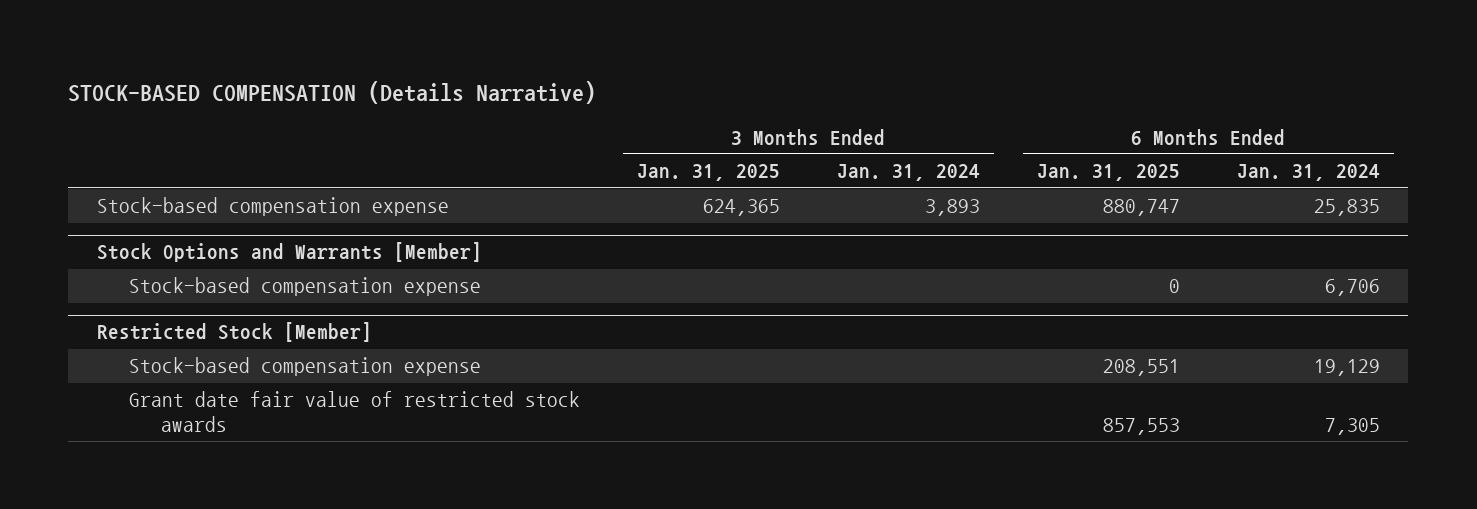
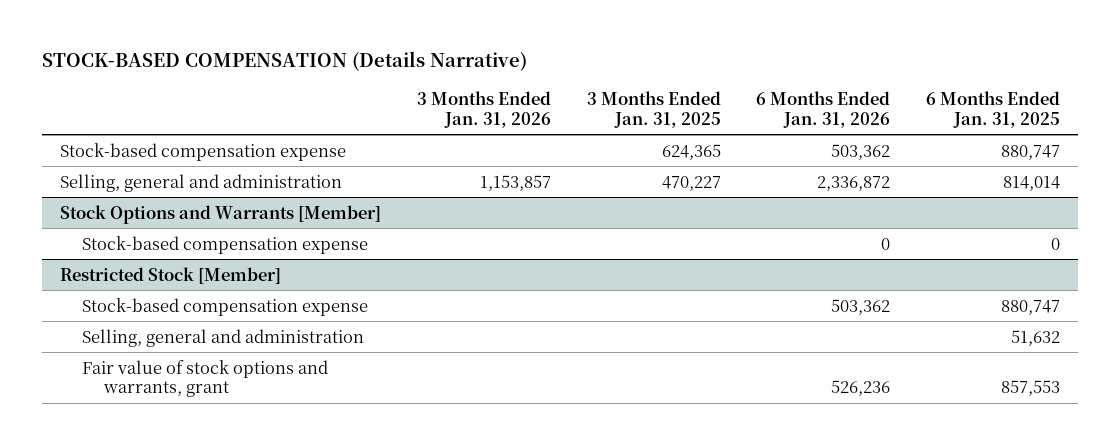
- | 3 Months Ended Jan. 31, 2025 | 3 Months Ended Jan. 31, 2024 | 6 Months Ended Jan. 31, 2025 | 6 Months Ended Jan. 31, 2024
+ | 3 Months Ended Jan. 31, 2026 | 3 Months Ended Jan. 31, 2025 | 6 Months Ended Jan. 31, 2026 | 6 Months Ended Jan. 31, 2025
+ Selling, general and administration | 1,153,857 | 470,227 | 2,336,872 | 814,014
@ Restricted Stock [Member]
- Stock-based compensation expense | | | 208,551 | 19,129
- Grant date fair value of restricted stock awards | | | 857,553 | 7,305
+ Stock-based compensation expense | | | 503,362 | 880,747
+ Selling, general and administration | | | | 51,632
+ Fair value of stock options and warrants, grant | | | 526,236 | 857,553

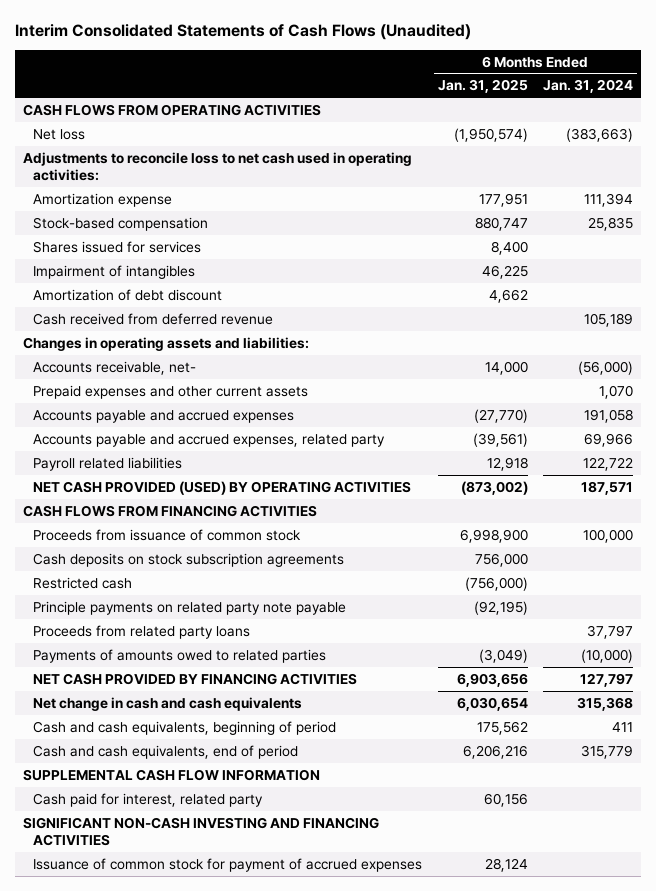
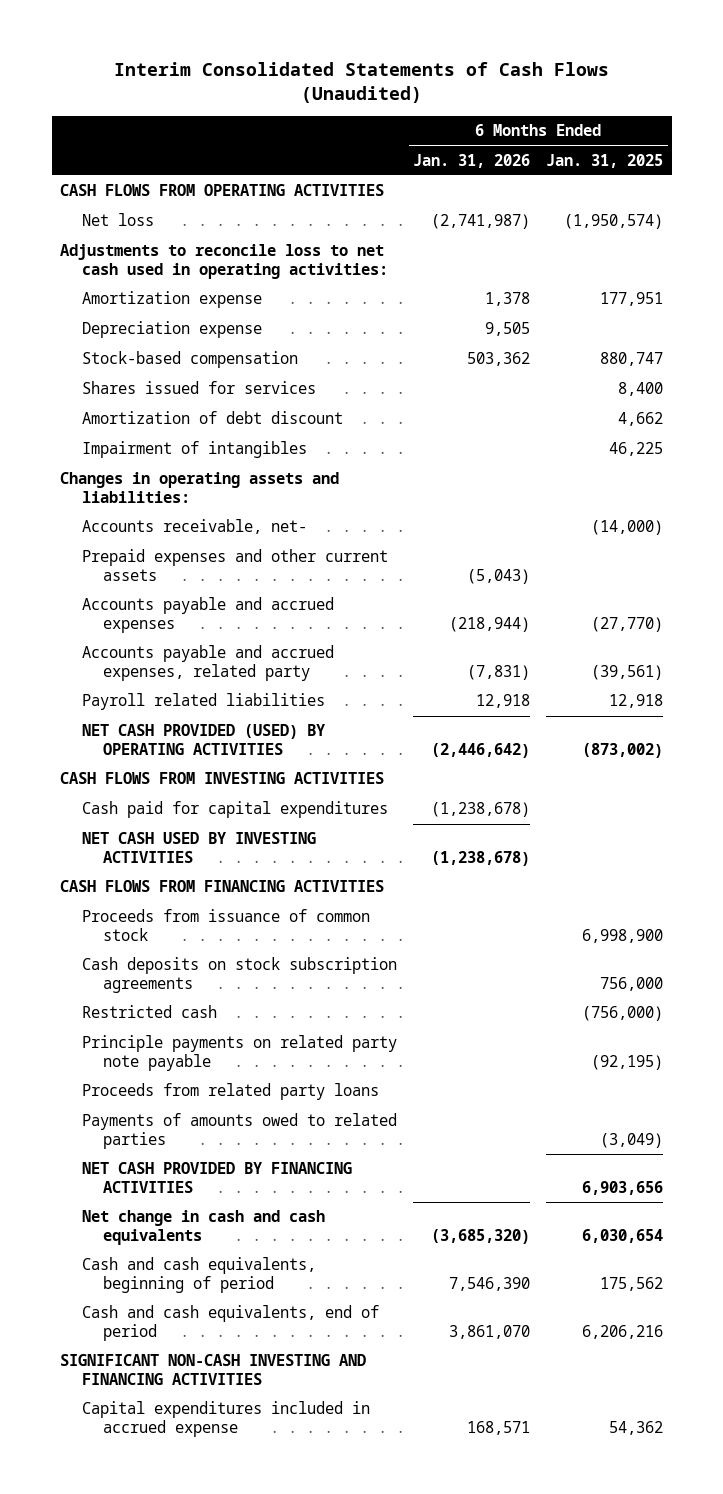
- | 6 Months Ended Jan. 31, 2025 | 6 Months Ended Jan. 31, 2024
+ | 6 Months Ended Jan. 31, 2026 | 6 Months Ended Jan. 31, 2025
+ Depreciation expense | 9,505 |
- Cash received from deferred revenue | | 105,189
moved down: Impairment of intangibles | | 46,225
- Accounts receivable, net- | 14,000 | (56,000)
+ Accounts receivable, net- | | (14,000)
+ CASH FLOWS FROM INVESTING ACTIVITIES
+ Cash paid for capital expenditures | (1,238,678) |
+ NET CASH USED BY INVESTING ACTIVITIES | (1,238,678) |
- SUPPLEMENTAL CASH FLOW INFORMATION
- Cash paid for interest, related party | 60,156 |
- Issuance of common stock for payment of accrued expenses | 28,124 |
+ Capital expenditures included in accrued expense | 168,571 | 54,362

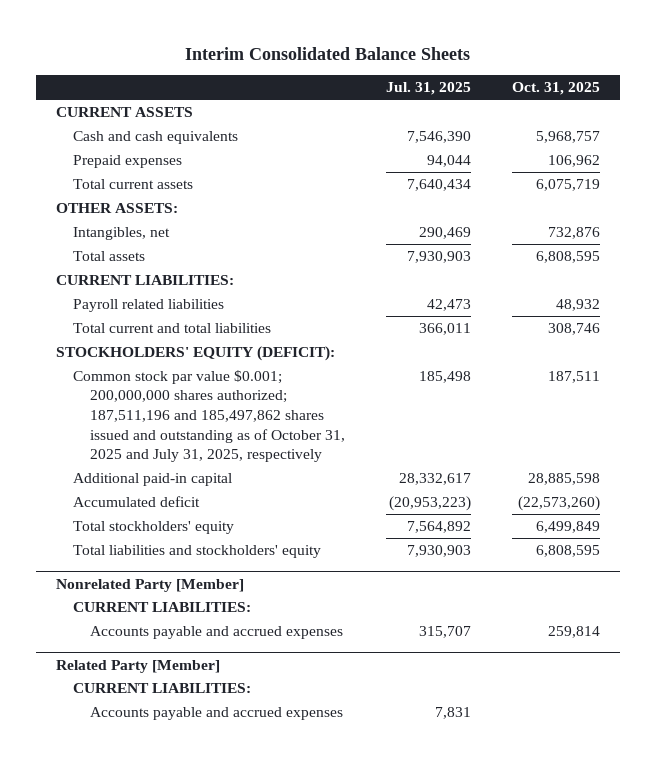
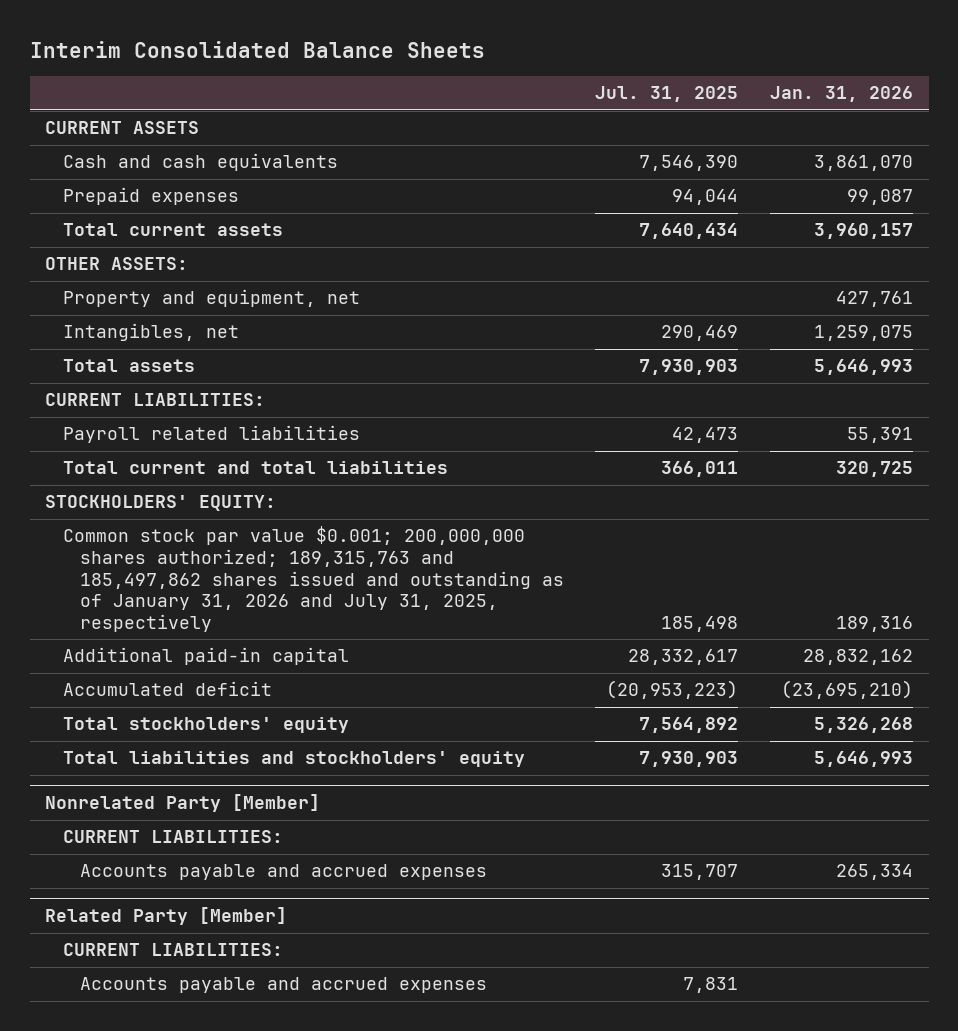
- | Jul. 31, 2025 | Oct. 31, 2025
+ | Jul. 31, 2025 | Jan. 31, 2026
+ Property and equipment, net | | 427,761
- STOCKHOLDERS' EQUITY (DEFICIT):
- Common stock par value $0.001; 200,000,000 shares authorized; 187,511,196 and 185,497,862 shares issued and outstanding as of October 31, 2025 and July 31, 2025, respectively | 185,498 | 187,511
+ STOCKHOLDERS' EQUITY:
+ Common stock par value $0.001; 200,000,000 shares authorized; 189,315,763 and 185,497,862 shares issued and outstanding as of January 31, 2026 and July 31, 2025, respectively | 185,498 | 189,316

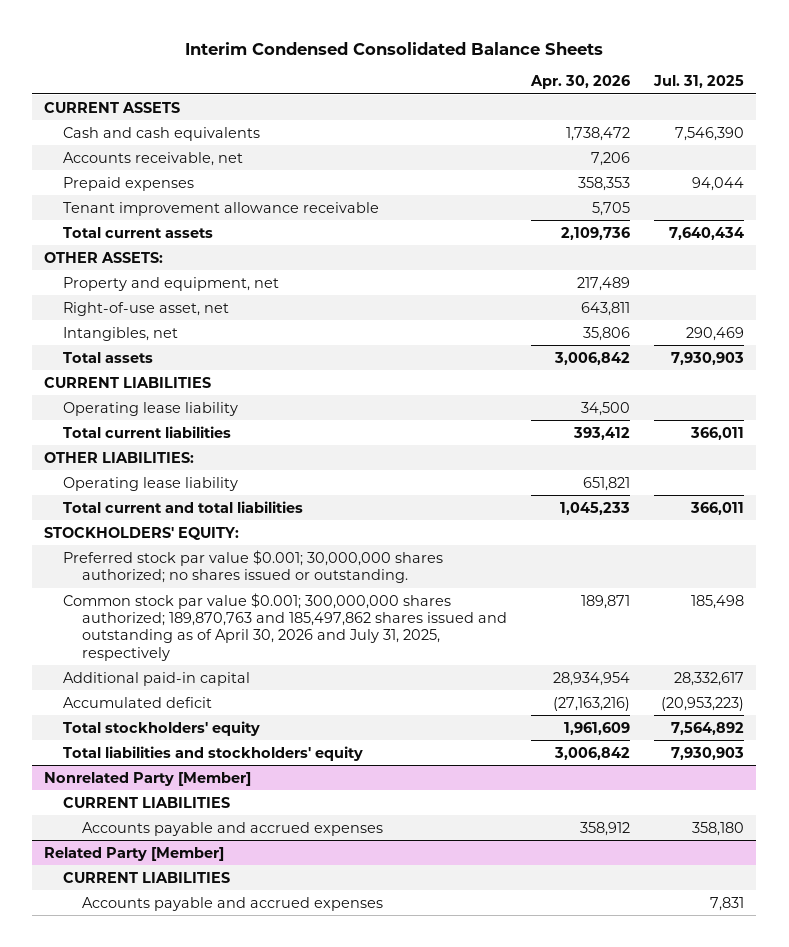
- Interim Consolidated Balance Sheets
+ Interim Condensed Consolidated Balance Sheets
- | Jul. 31, 2025 | Jan. 31, 2026
+ | Apr. 30, 2026 | Jul. 31, 2025
+ Accounts receivable, net | 7,206 |
+ Tenant improvement allowance receivable | 5,705 |
+ Right-of-use asset, net | 643,811 |
- CURRENT LIABILITIES:
- Payroll related liabilities | 42,473 | 55,391
+ CURRENT LIABILITIES
+ Operating lease liability | 34,500 |
+ Total current liabilities | 393,412 | 366,011
+ OTHER LIABILITIES:
+ Operating lease liability | 651,821 |
- Common stock par value $0.001; 200,000,000 shares authorized; 189,315,763 and 185,497,862 shares issued and outstanding as of January 31, 2026 and July 31, 2025, respectively | 185,498 | 189,316
+ Preferred stock par value $0.001; 30,000,000 shares authorized; no shares issued or outstanding.
+ Common stock par value $0.001; 300,000,000 shares authorized; 189,870,763 and 185,497,862 shares issued and outstanding as of April 30, 2026 and July 31, 2025, respectively | 189,871 | 185,498
@ Nonrelated Party [Member]
- CURRENT LIABILITIES:
- Accounts payable and accrued expenses | 315,707 | 265,334
+ CURRENT LIABILITIES
+ Accounts payable and accrued expenses | 358,912 | 358,180
@ Related Party [Member]
- CURRENT LIABILITIES:
+ CURRENT LIABILITIES

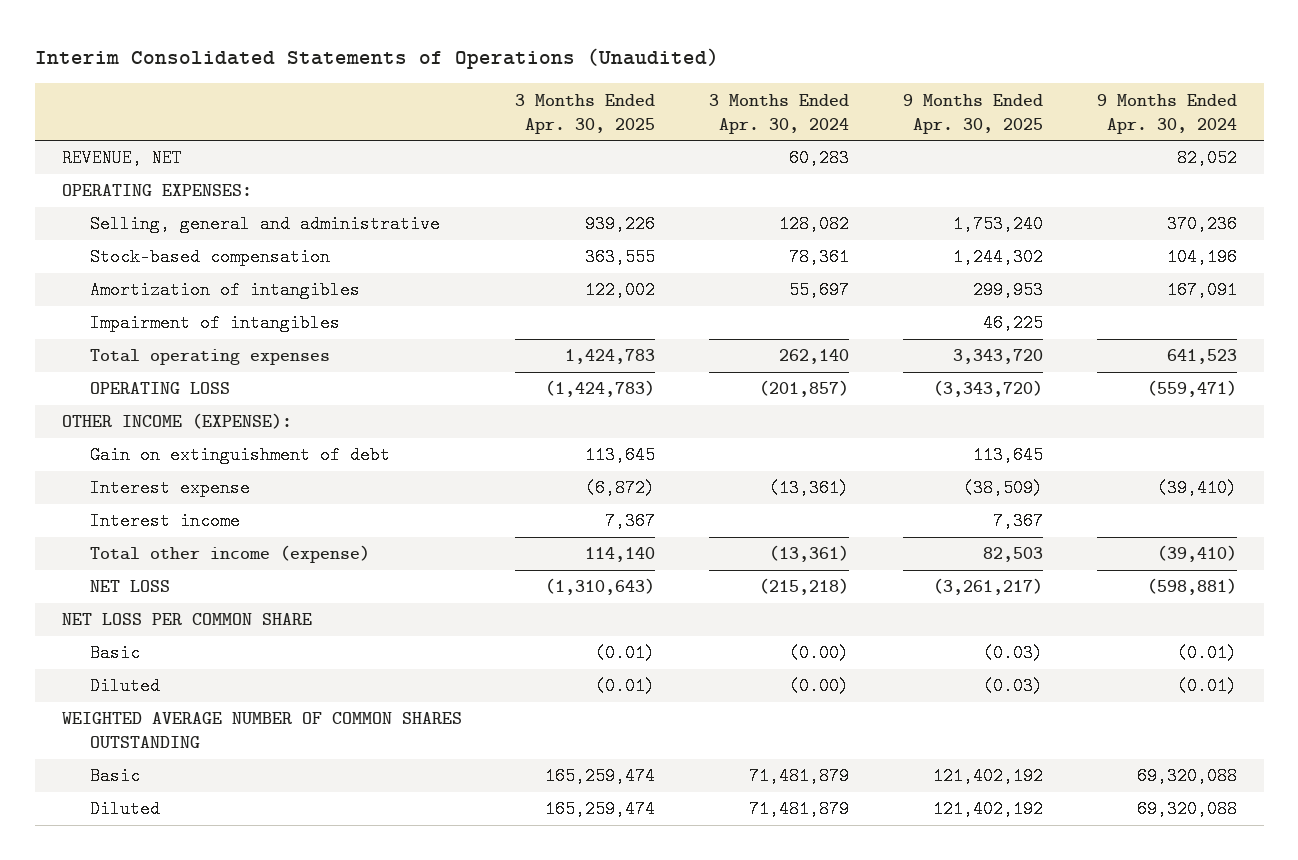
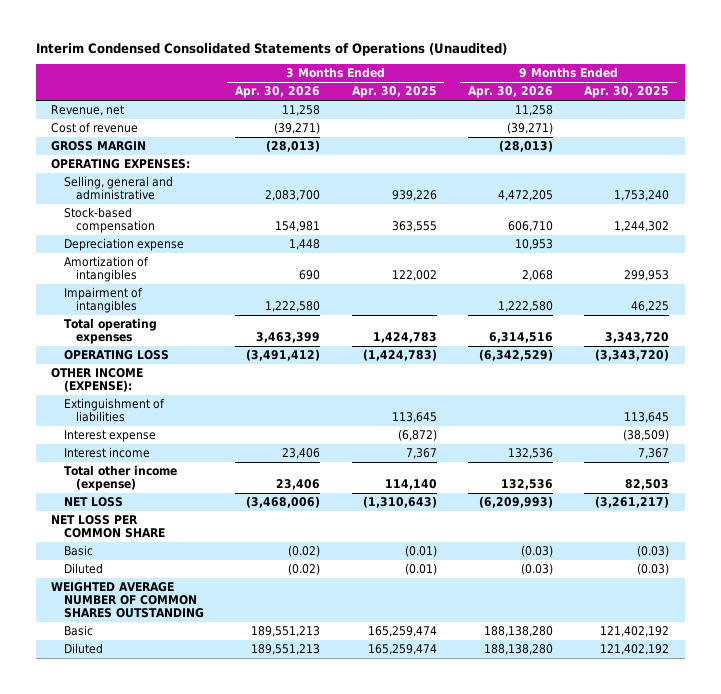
- Interim Consolidated Statements of Operations (Unaudited)
+ Interim Condensed Consolidated Statements of Operations (Unaudited)
- | 3 Months Ended Apr. 30, 2025 | 3 Months Ended Apr. 30, 2024 | 9 Months Ended Apr. 30, 2025 | 9 Months Ended Apr. 30, 2024
+ | 3 Months Ended Apr. 30, 2026 | 3 Months Ended Apr. 30, 2025 | 9 Months Ended Apr. 30, 2026 | 9 Months Ended Apr. 30, 2025
- REVENUE, NET | | 60,283 | | 82,052
+ Revenue, net | 11,258 | | 11,258 |
+ Cost of revenue | (39,271) | | (39,271) |
+ GROSS MARGIN | (28,013) | | (28,013) |
+ Depreciation expense | 1,448 | | 10,953 |
- Gain on extinguishment of debt | 113,645 | | 113,645 |
+ Extinguishment of liabilities | | 113,645 | | 113,645

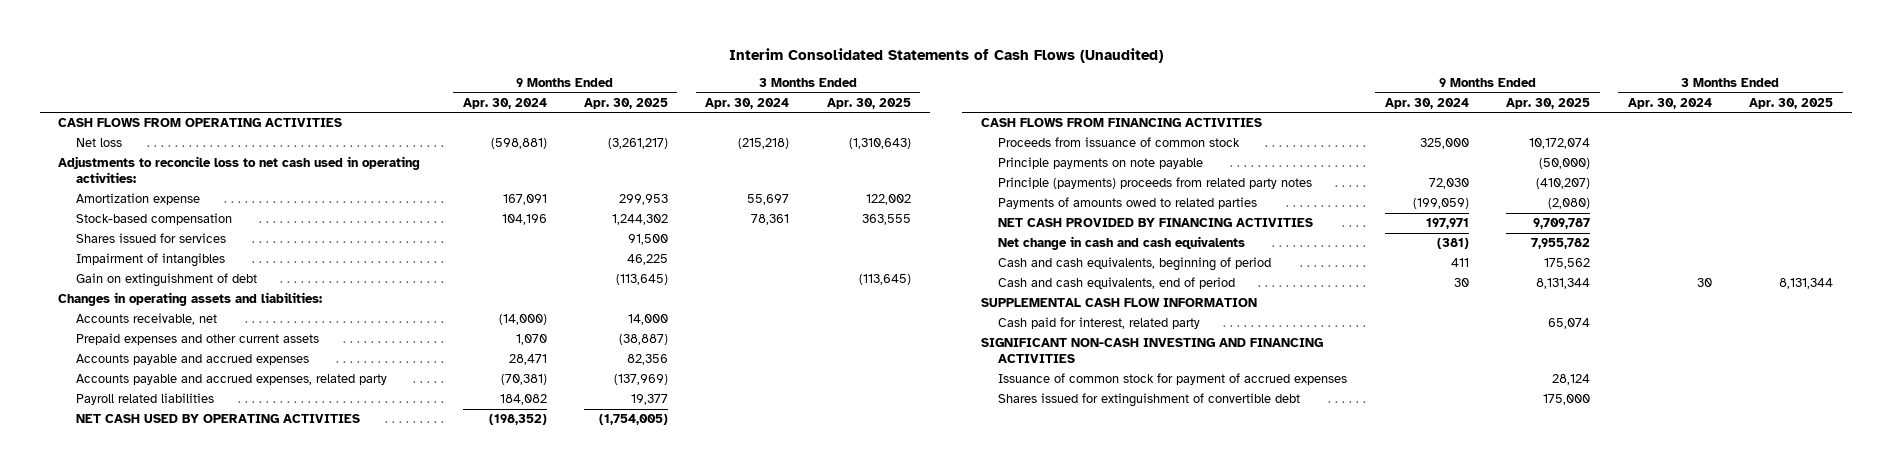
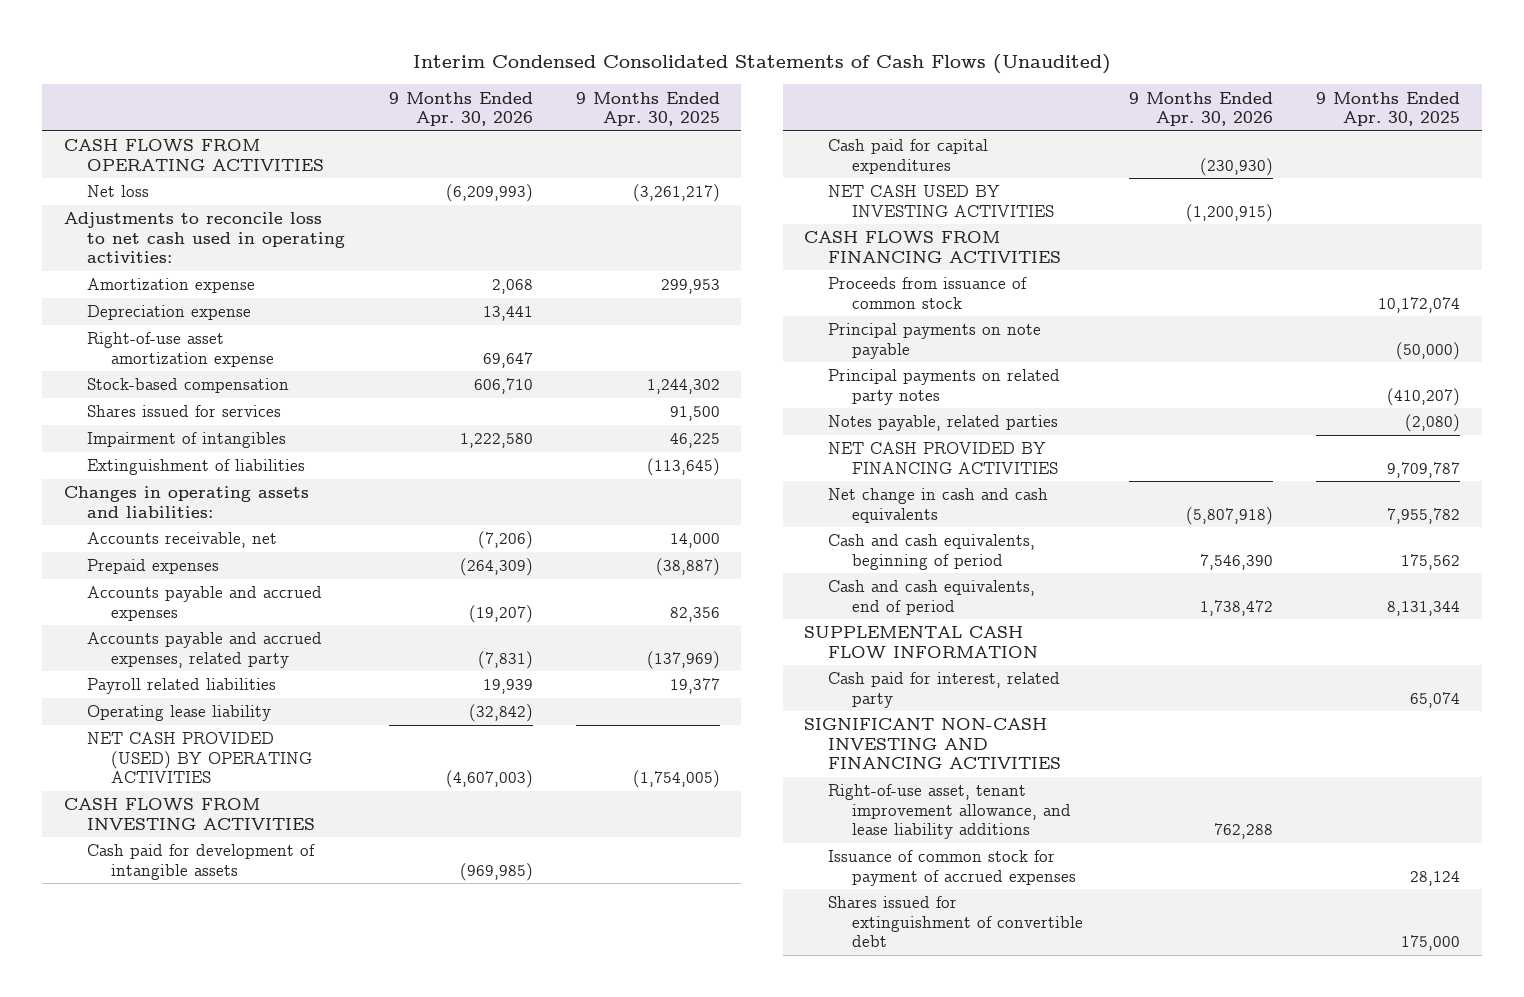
- Interim Consolidated Statements of Cash Flows (Unaudited)
+ Interim Condensed Consolidated Statements of Cash Flows (Unaudited)
- | 9 Months Ended Apr. 30, 2024 | 9 Months Ended Apr. 30, 2025 | 3 Months Ended Apr. 30, 2024 | 3 Months Ended Apr. 30, 2025
+ | 9 Months Ended Apr. 30, 2026 | 9 Months Ended Apr. 30, 2025
+ Depreciation expense | 13,441 |
+ Right-of-use asset amortization expense | 69,647 |
- Gain on extinguishment of debt | | (113,645) | | (113,645)
+ Extinguishment of liabilities | | (113,645)
- Prepaid expenses and other current assets | 1,070 | (38,887) | |
+ Prepaid expenses | (264,309) | (38,887)
- NET CASH USED BY OPERATING ACTIVITIES | (198,352) | (1,754,005) | |
+ Operating lease liability | (32,842) |
+ NET CASH PROVIDED (USED) BY OPERATING ACTIVITIES | (4,607,003) | (1,754,005)
+ CASH FLOWS FROM INVESTING ACTIVITIES
+ Cash paid for development of intangible assets | (969,985) |
+ Cash paid for capital expenditures | (230,930) |
+ NET CASH USED BY INVESTING ACTIVITIES | (1,200,915) |
- Principle payments on note payable | | (50,000) | |
- Principle (payments) proceeds from related party notes | 72,030 | (410,207) | |
- Payments of amounts owed to related parties | (199,059) | (2,080) | |
+ Principal payments on note payable | | (50,000)
+ Principal payments on related party notes | | (410,207)
+ Notes payable, related parties | | (2,080)
+ Right-of-use asset, tenant improvement allowance, and lease liability additions | 762,288 |

